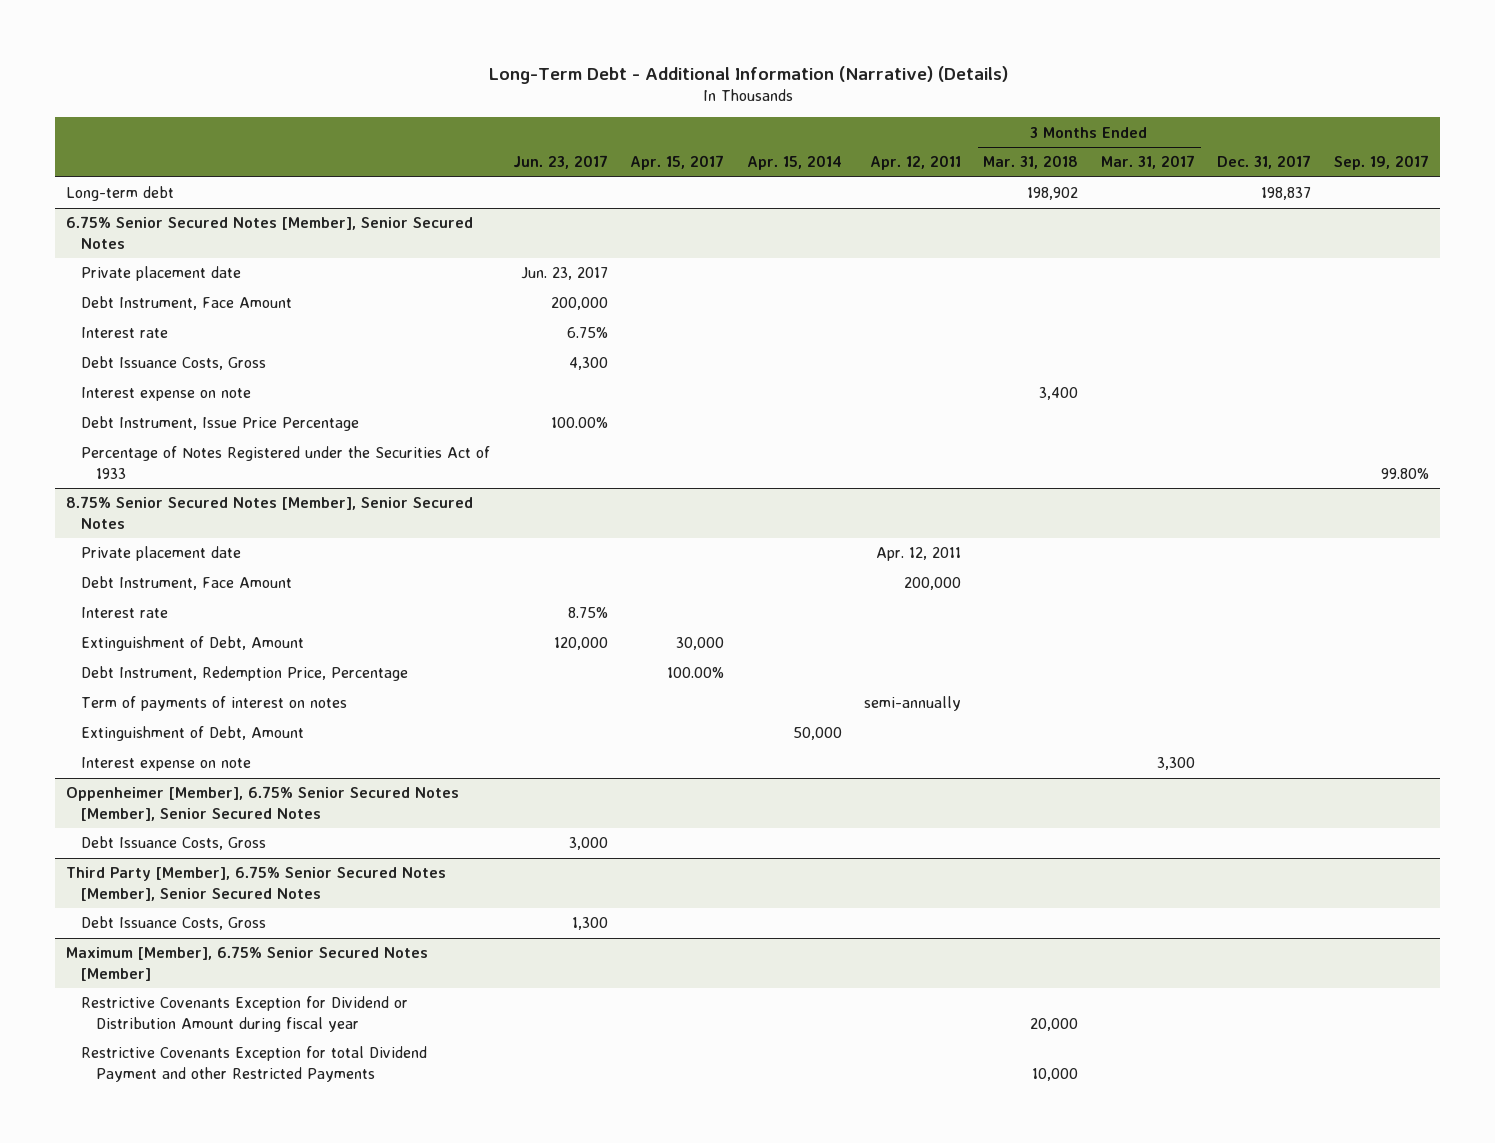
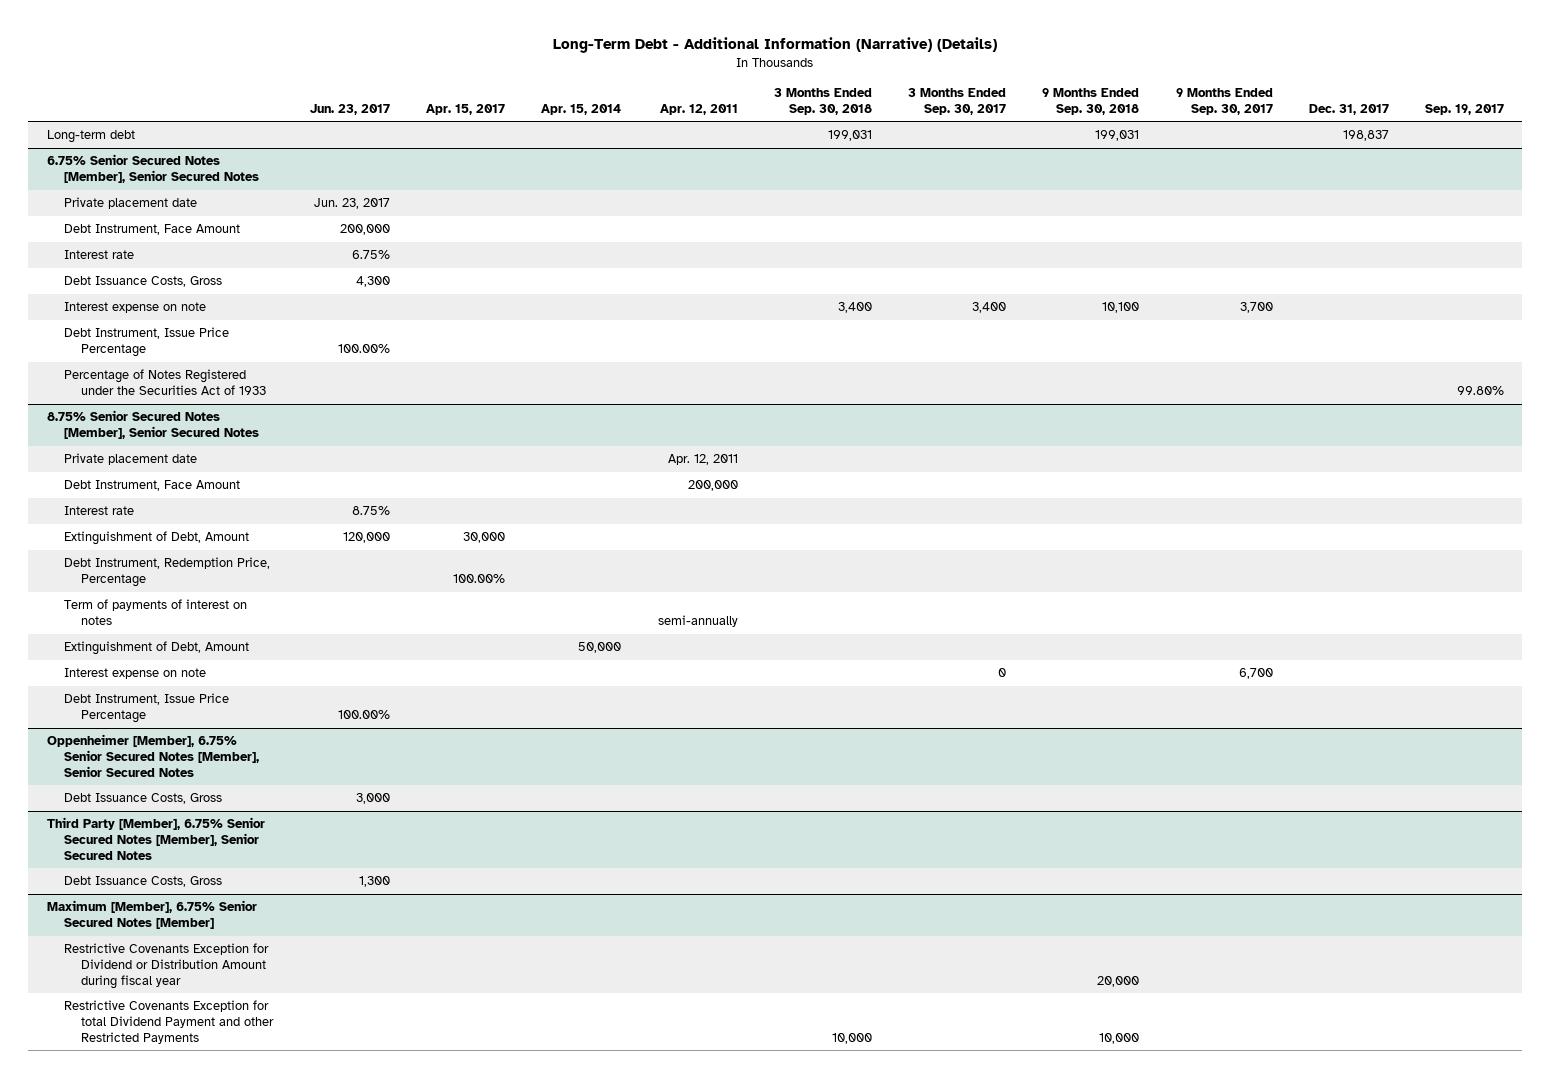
- | Jun. 23, 2017 | Apr. 15, 2017 | Apr. 15, 2014 | Apr. 12, 2011 | 3 Months Ended Mar. 31, 2018 | 3 Months Ended Mar. 31, 2017 | Dec. 31, 2017 | Sep. 19, 2017
+ | Jun. 23, 2017 | Apr. 15, 2017 | Apr. 15, 2014 | Apr. 12, 2011 | 3 Months Ended Sep. 30, 2018 | 3 Months Ended Sep. 30, 2017 | 9 Months Ended Sep. 30, 2018 | 9 Months Ended Sep. 30, 2017 | Dec. 31, 2017 | Sep. 19, 2017
@ 8.75% Senior Secured Notes [Member], Senior Secured Notes
+ Debt Instrument, Issue Price Percentage | 100.00% | | | | | | | | |

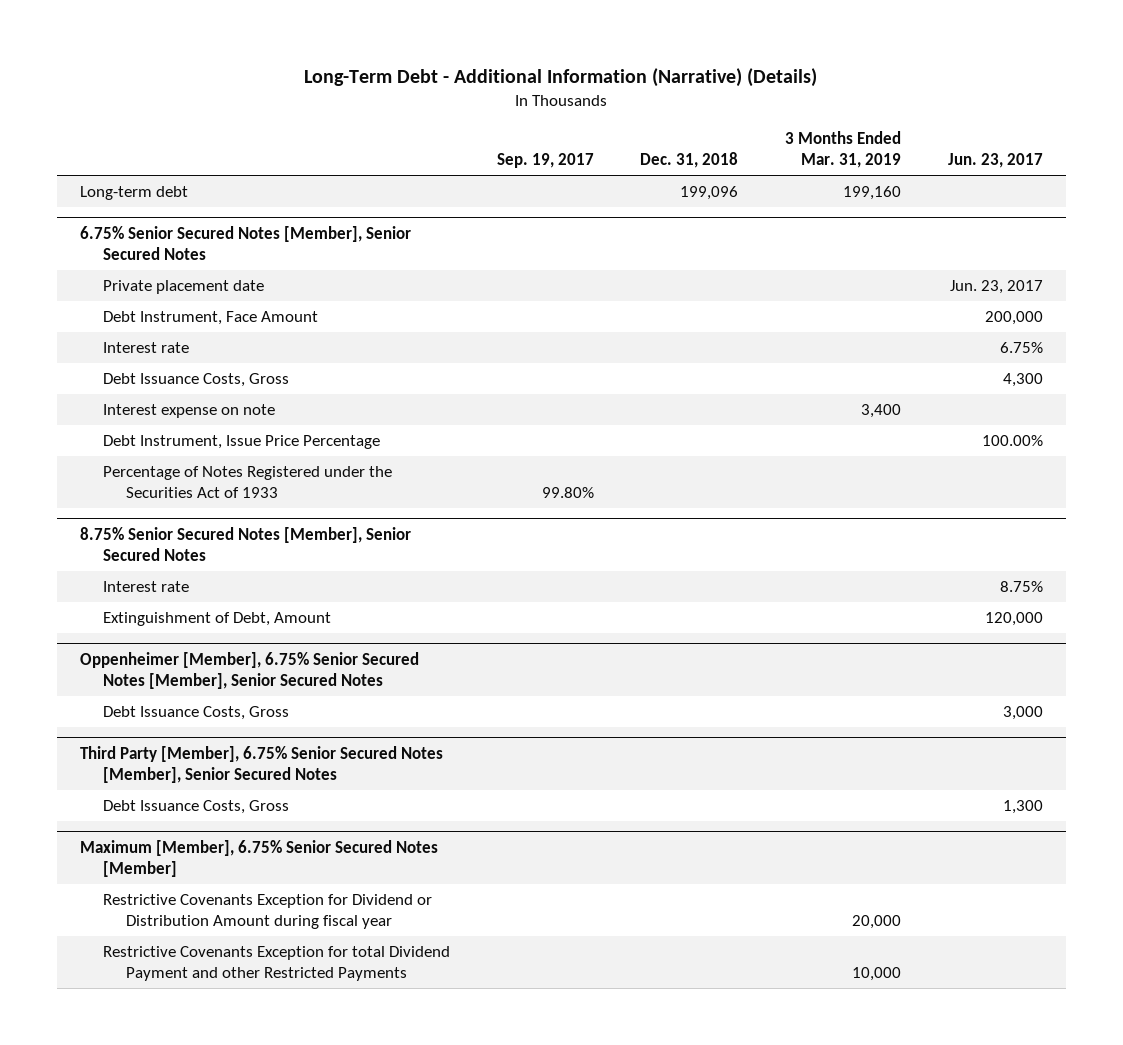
- | Jun. 23, 2017 | Apr. 15, 2017 | Apr. 15, 2014 | Apr. 12, 2011 | 3 Months Ended Sep. 30, 2018 | 3 Months Ended Sep. 30, 2017 | 9 Months Ended Sep. 30, 2018 | 9 Months Ended Sep. 30, 2017 | Dec. 31, 2017 | Sep. 19, 2017
+ | Sep. 19, 2017 | Dec. 31, 2018 | 3 Months Ended Mar. 31, 2019 | Jun. 23, 2017
@ 8.75% Senior Secured Notes [Member], Senior Secured Notes
- Private placement date | | | | Apr. 12, 2011 | | | | | |
- Debt Instrument, Face Amount | | | | 200,000 | | | | | |
- Debt Instrument, Redemption Price, Percentage | | 100.00% | | | | | | | |
- Term of payments of interest on notes | | | | semi-annually | | | | | |
- Extinguishment of Debt, Amount | | | 50,000 | | | | | | |
- Interest expense on note | | | | | | 0 | | 6,700 | |
- Debt Instrument, Issue Price Percentage | 100.00% | | | | | | | | |

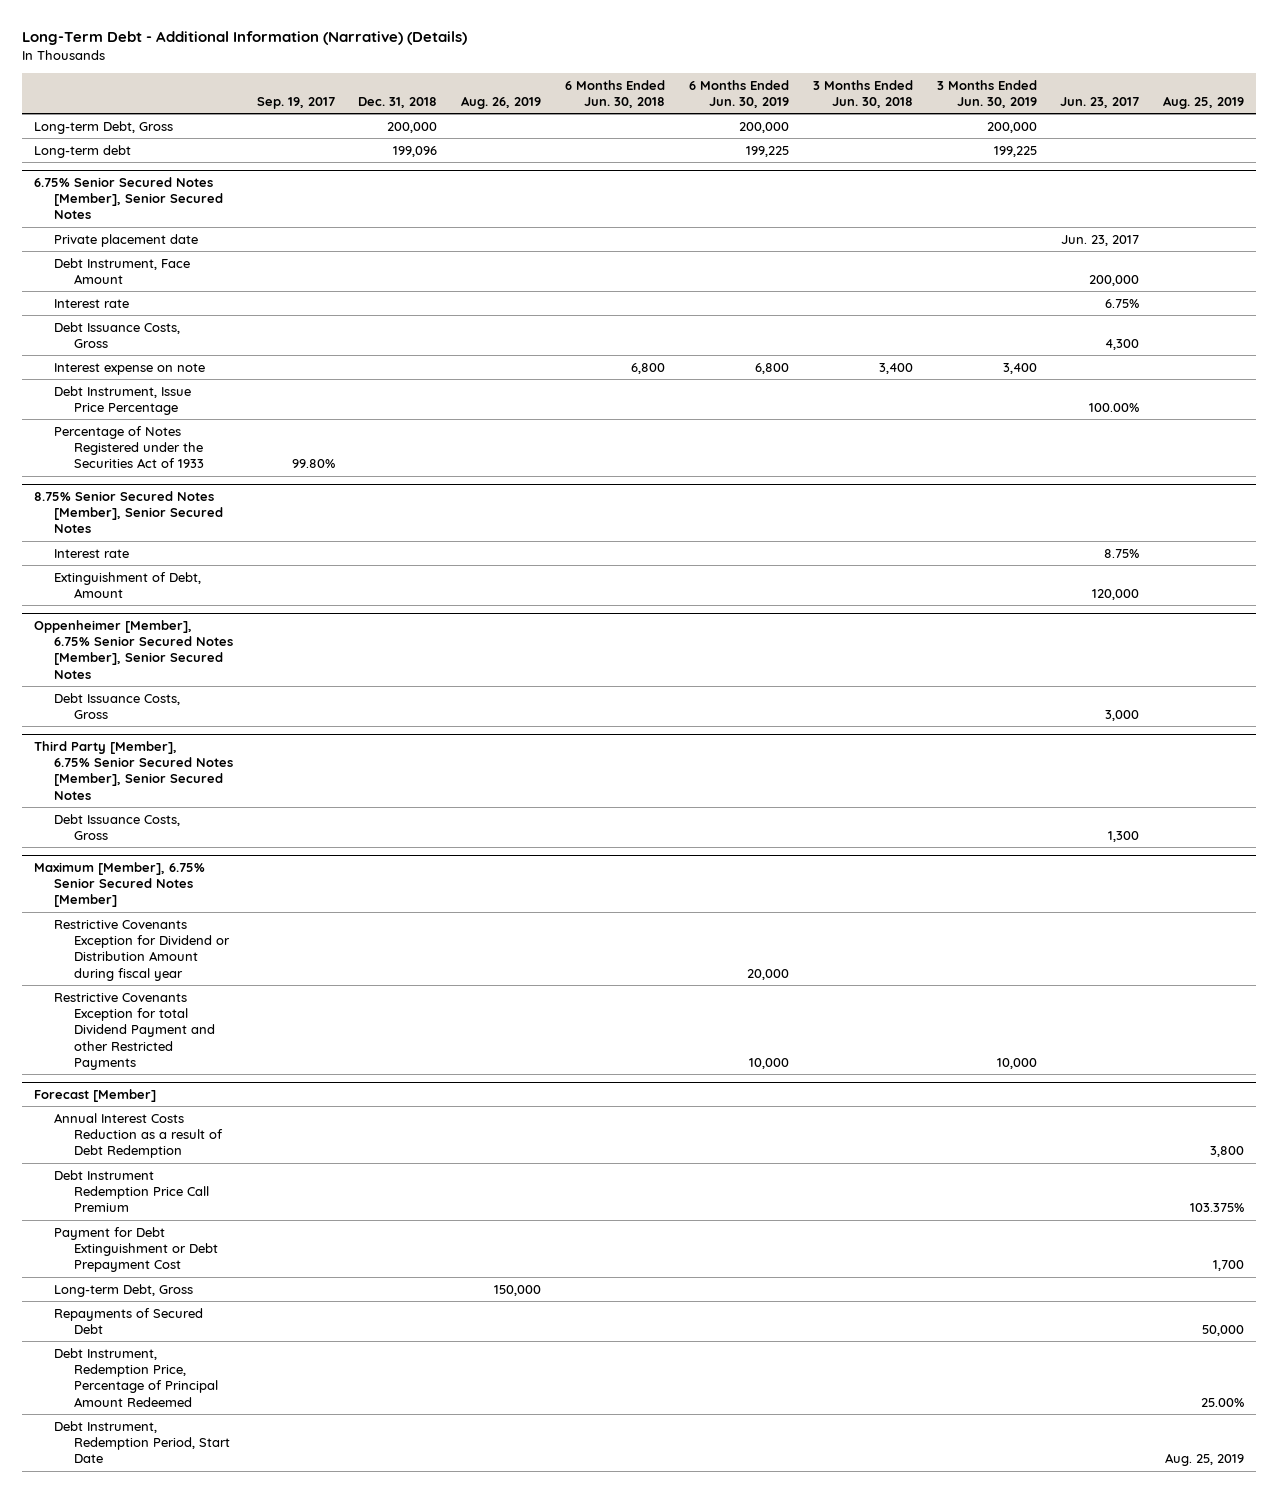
- | Sep. 19, 2017 | Dec. 31, 2018 | 3 Months Ended Mar. 31, 2019 | Jun. 23, 2017
+ | Sep. 19, 2017 | Dec. 31, 2018 | Aug. 26, 2019 | 6 Months Ended Jun. 30, 2018 | 6 Months Ended Jun. 30, 2019 | 3 Months Ended Jun. 30, 2018 | 3 Months Ended Jun. 30, 2019 | Jun. 23, 2017 | Aug. 25, 2019
+ Long-term Debt, Gross | | 200,000 | | | 200,000 | | 200,000 | |
+ Forecast [Member]
+ Annual Interest Costs Reduction as a result of Debt Redemption | | | | | | | | | 3,800
+ Debt Instrument Redemption Price Call Premium | | | | | | | | | 103.375%
+ Payment for Debt Extinguishment or Debt Prepayment Cost | | | | | | | | | 1,700
+ Long-term Debt, Gross | | | 150,000 | | | | | |
+ Repayments of Secured Debt | | | | | | | | | 50,000
+ Debt Instrument, Redemption Price, Percentage of Principal Amount Redeemed | | | | | | | | | 25.00%
+ Debt Instrument, Redemption Period, Start Date | | | | | | | | | Aug. 25, 2019

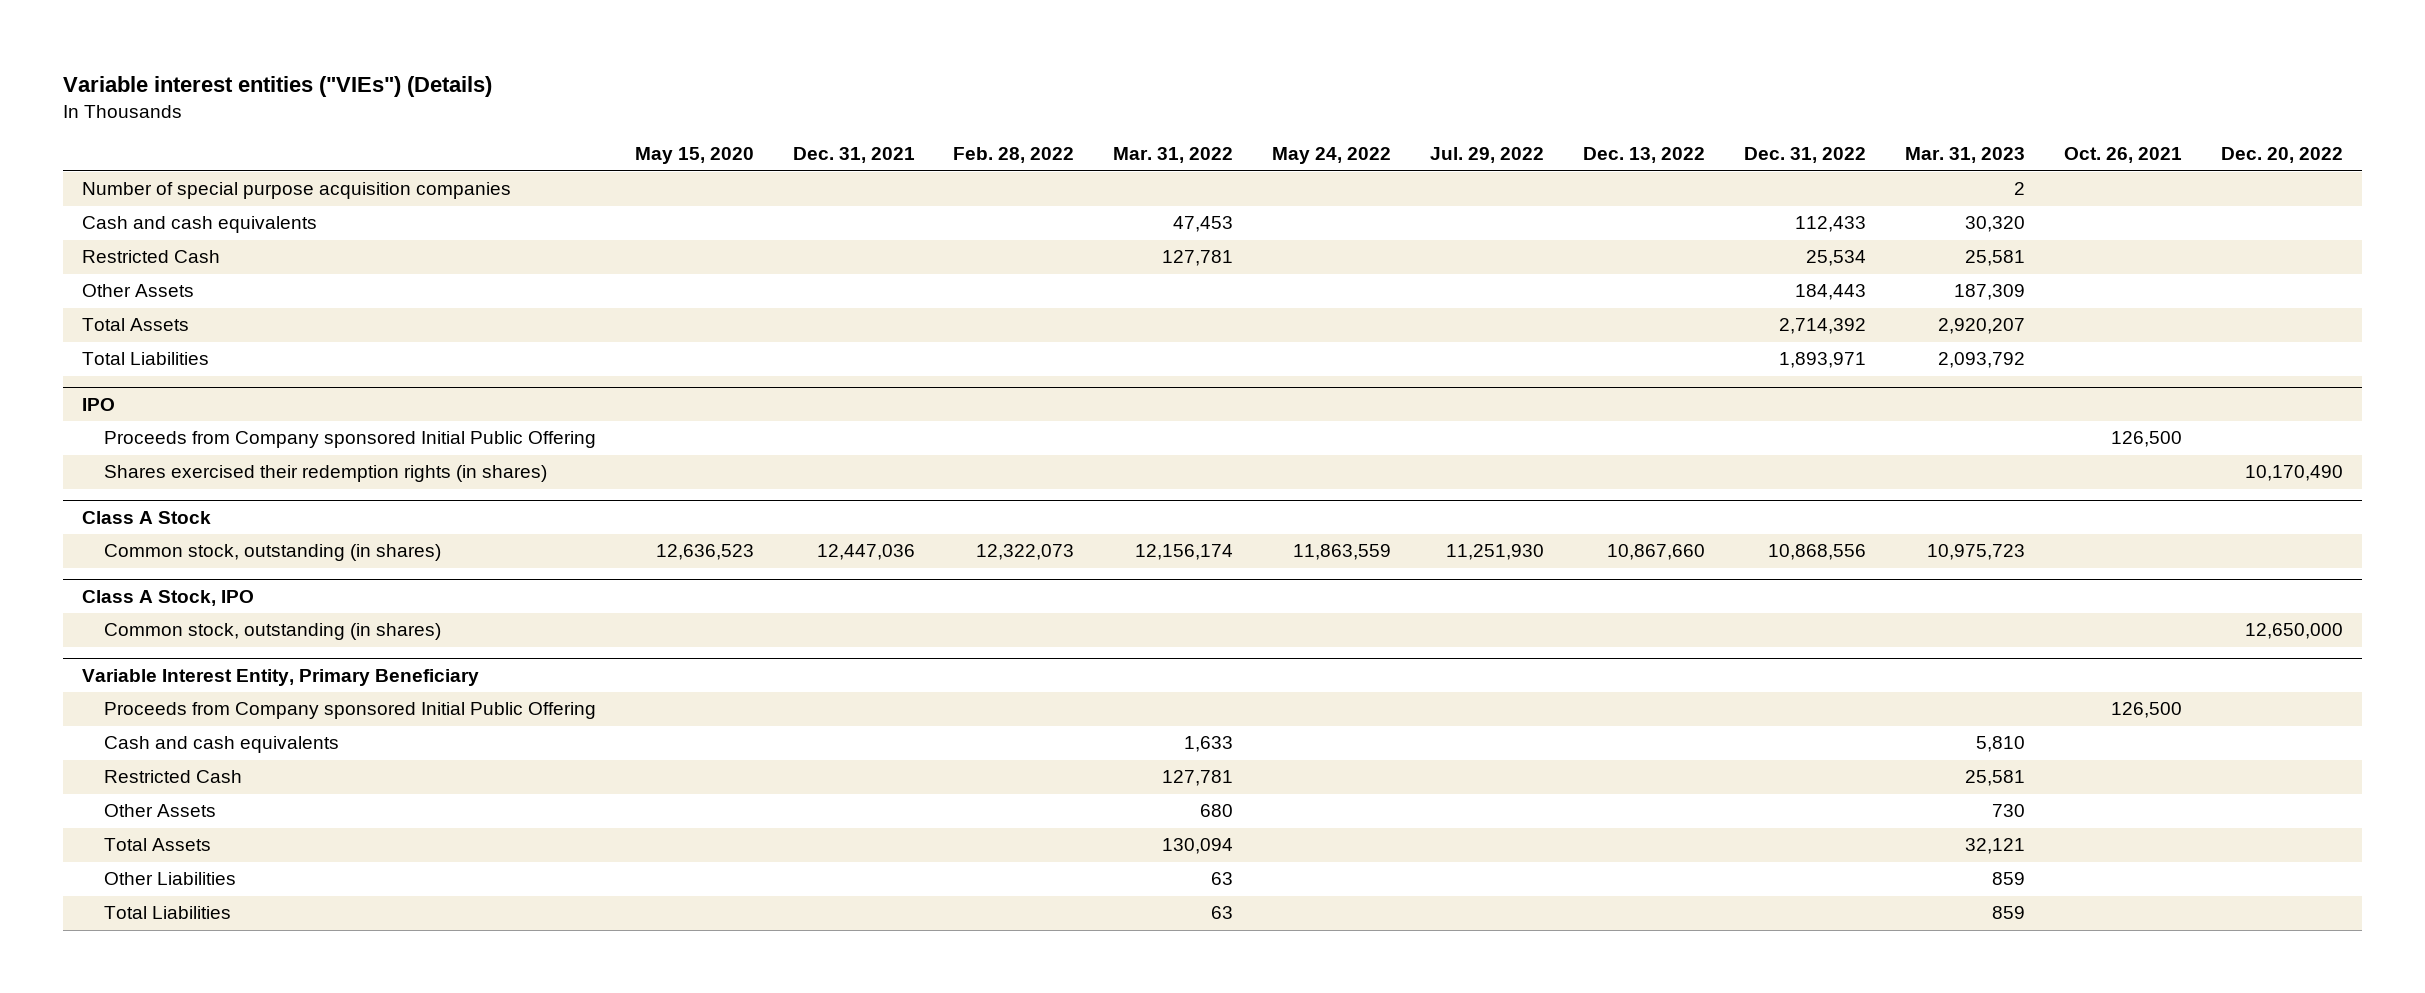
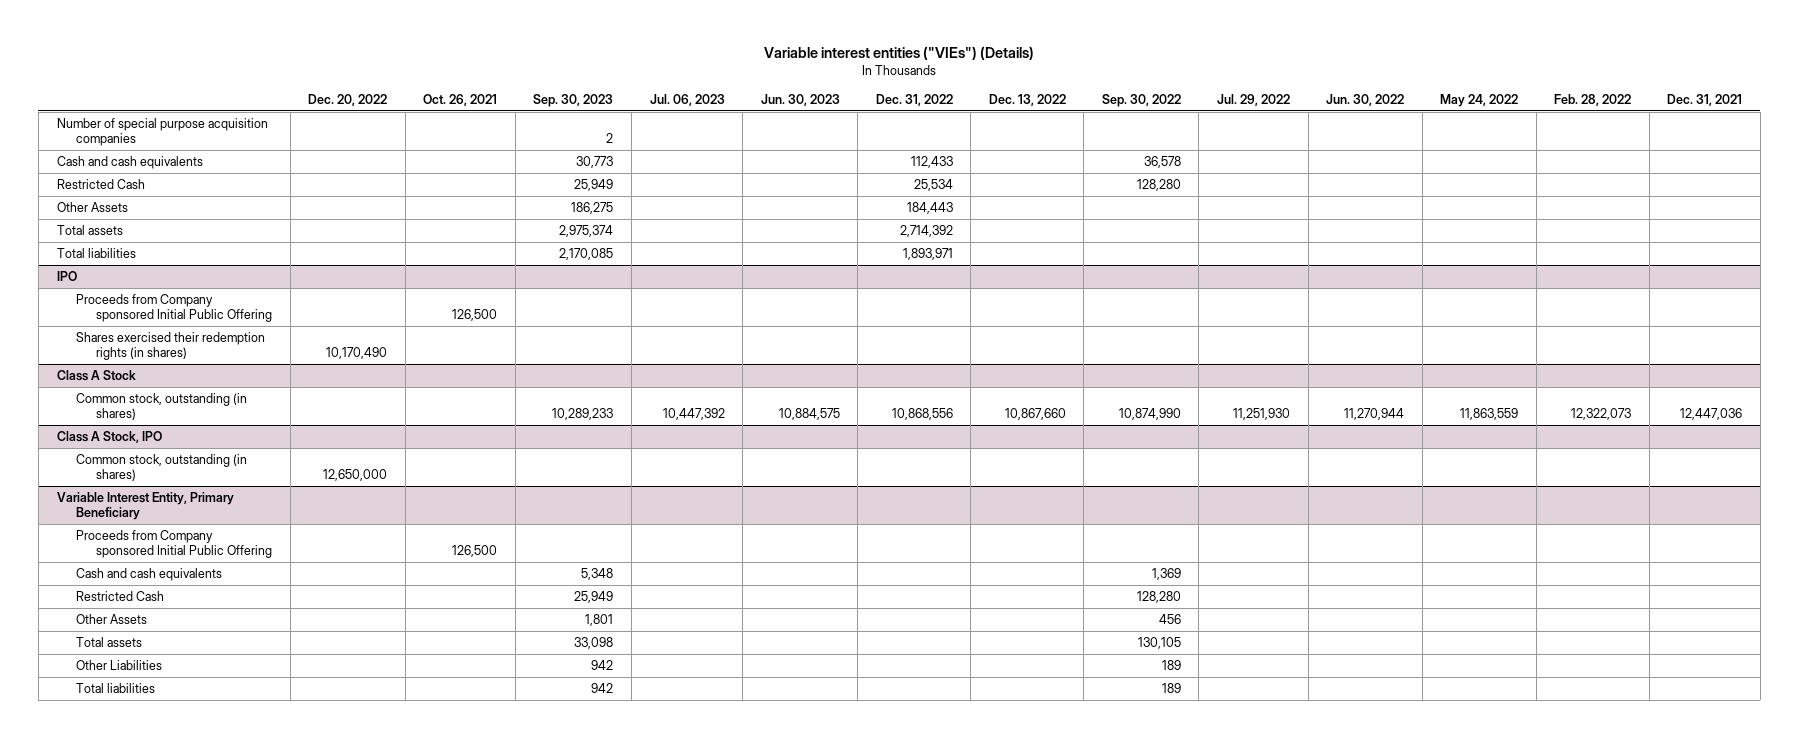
- | May 15, 2020 | Dec. 31, 2021 | Feb. 28, 2022 | Mar. 31, 2022 | May 24, 2022 | Jul. 29, 2022 | Dec. 13, 2022 | Dec. 31, 2022 | Mar. 31, 2023 | Oct. 26, 2021 | Dec. 20, 2022
+ | Dec. 20, 2022 | Oct. 26, 2021 | Sep. 30, 2023 | Jul. 06, 2023 | Jun. 30, 2023 | Dec. 31, 2022 | Dec. 13, 2022 | Sep. 30, 2022 | Jul. 29, 2022 | Jun. 30, 2022 | May 24, 2022 | Feb. 28, 2022 | Dec. 31, 2021
- Total Assets | | | | | | | | 2,714,392 | 2,920,207 | |
- Total Liabilities | | | | | | | | 1,893,971 | 2,093,792 | |
+ Total assets | | | 2,975,374 | | | 2,714,392 | | | | | | |
+ Total liabilities | | | 2,170,085 | | | 1,893,971 | | | | | | |
@ Variable Interest Entity, Primary Beneficiary
- Total Assets | | | | 130,094 | | | | | 32,121 | |
+ Total assets | | | 33,098 | | | | | 130,105 | | | | |
- Total Liabilities | | | | 63 | | | | | 859 | |
+ Total liabilities | | | 942 | | | | | 189 | | | | |

